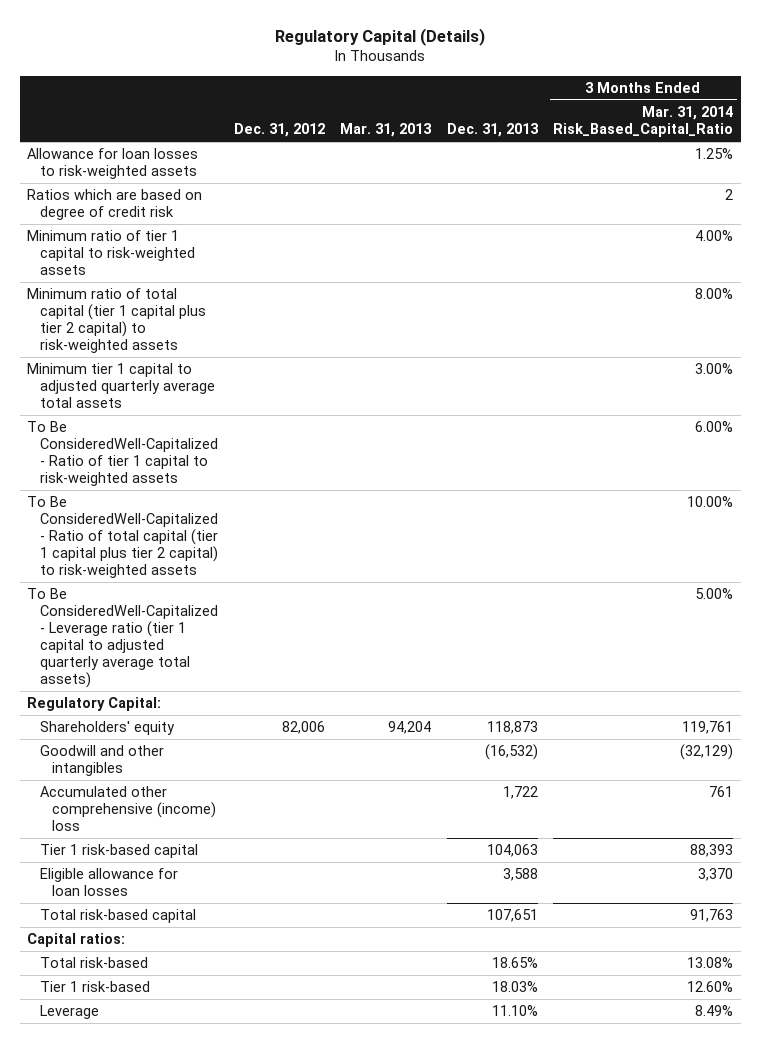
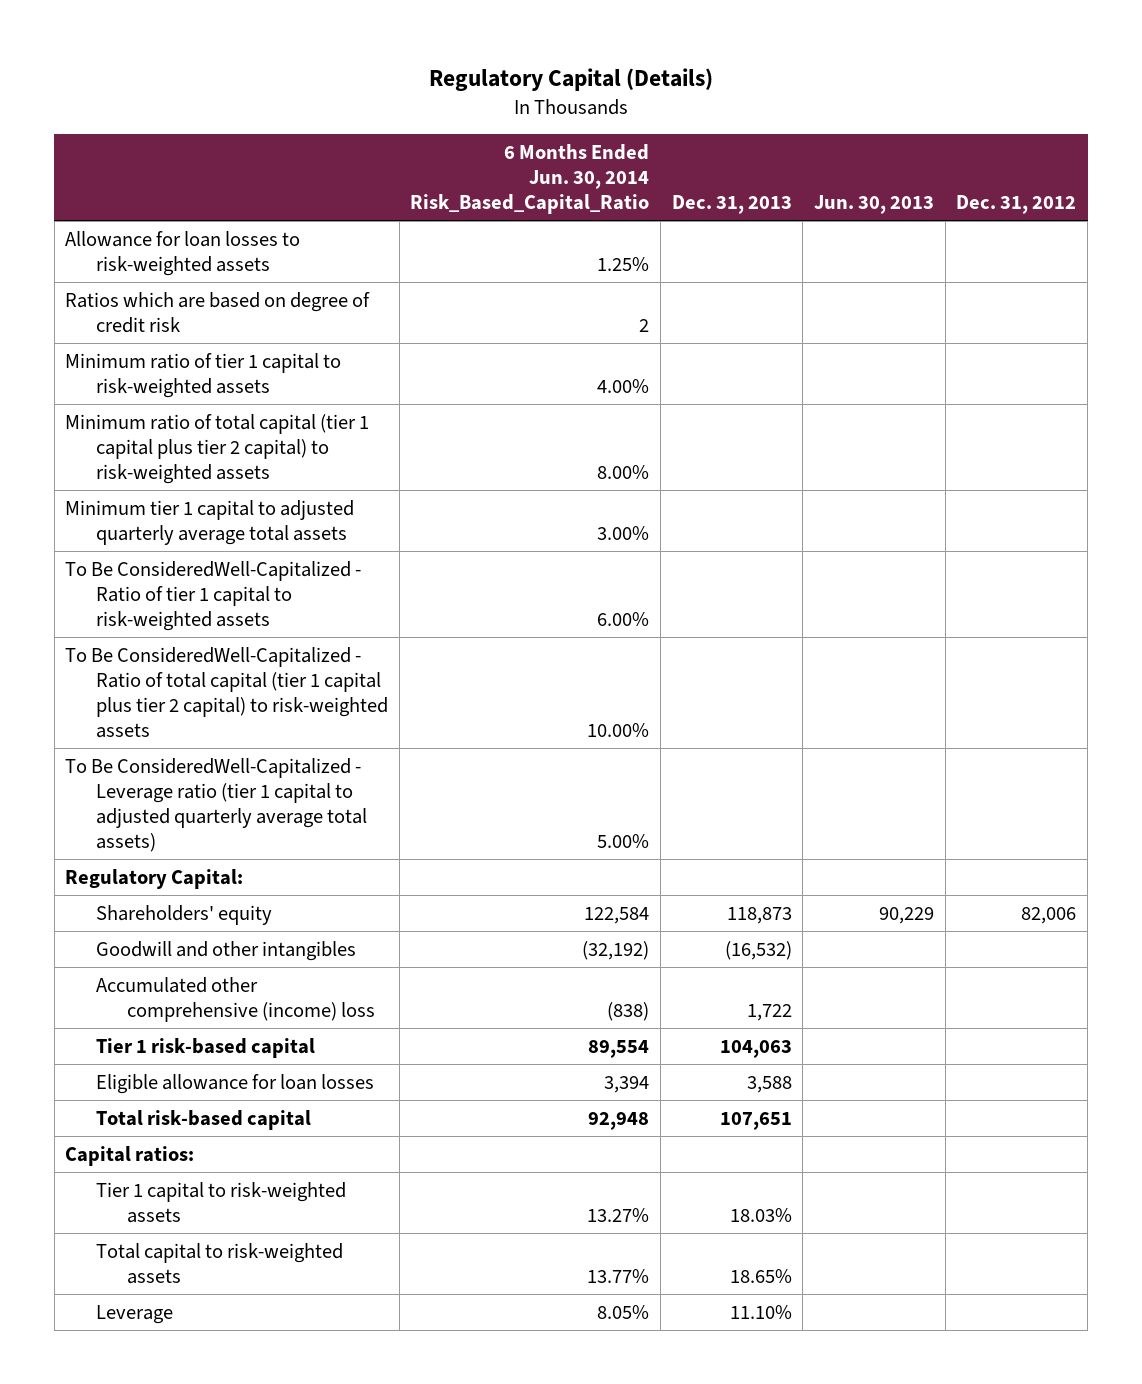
- | Dec. 31, 2012 | Mar. 31, 2013 | Dec. 31, 2013 | 3 Months Ended Mar. 31, 2014 Risk_Based_Capital_Ratio
+ | 6 Months Ended Jun. 30, 2014 Risk_Based_Capital_Ratio | Dec. 31, 2013 | Jun. 30, 2013 | Dec. 31, 2012
- Total risk-based | | | 18.65% | 13.08%
- Tier 1 risk-based | | | 18.03% | 12.60%
+ Tier 1 capital to risk-weighted assets | 13.27% | 18.03% | |
+ Total capital to risk-weighted assets | 13.77% | 18.65% | |

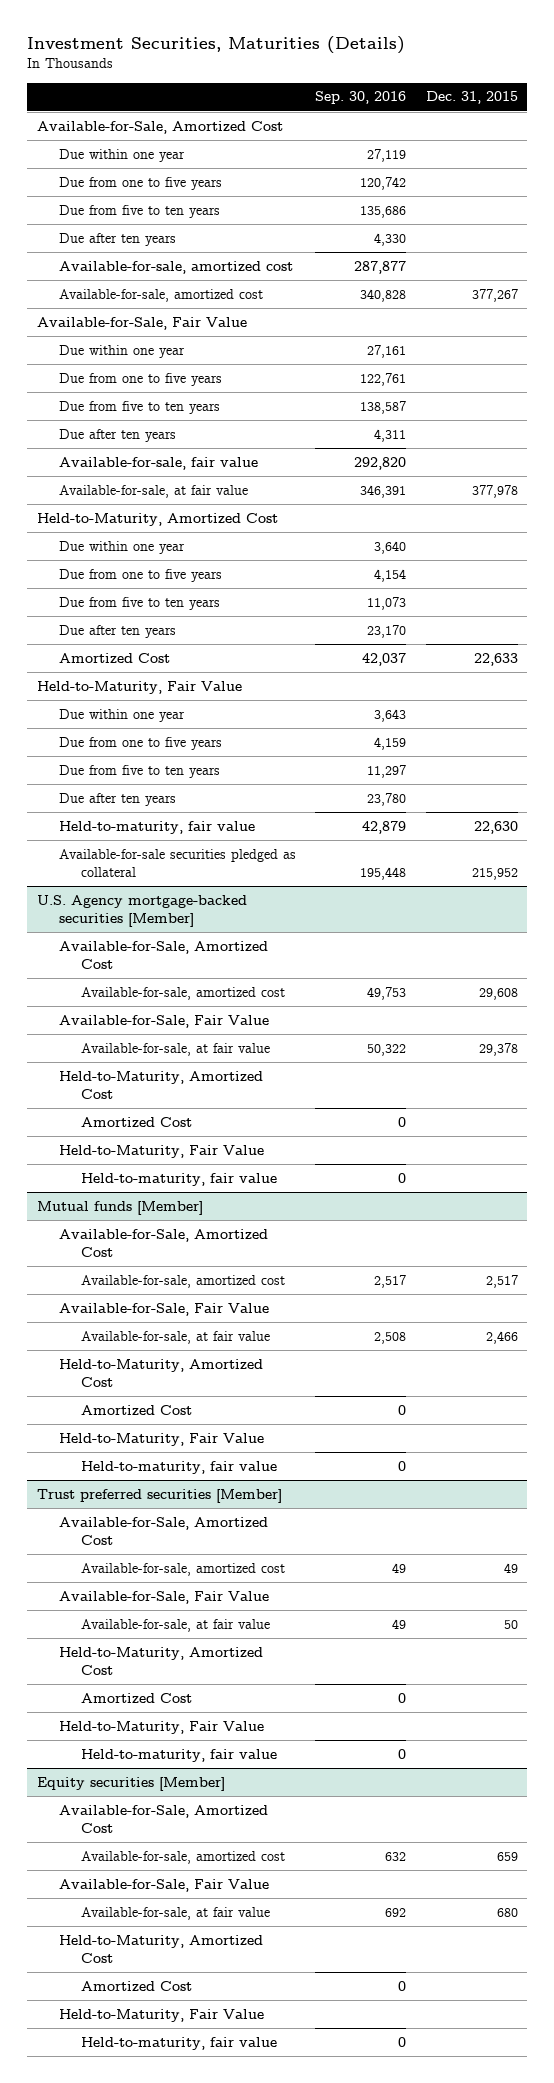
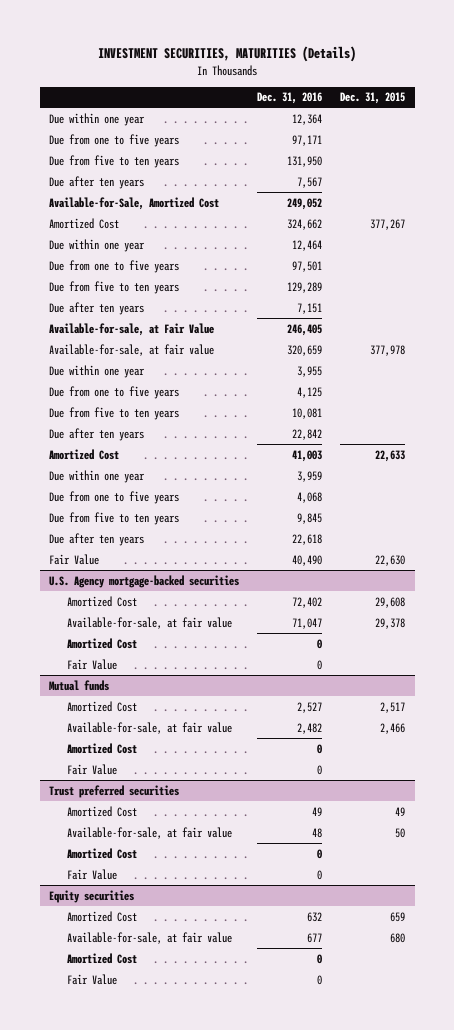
- Investment Securities, Maturities (Details)
+ INVESTMENT SECURITIES, MATURITIES (Details)
- | Sep. 30, 2016 | Dec. 31, 2015
+ | Dec. 31, 2016 | Dec. 31, 2015
- Available-for-sale, amortized cost | 287,877 |
- Available-for-sale, amortized cost | 340,828 | 377,267
- Available-for-Sale, Fair Value
moved down: Available-for-Sale, Amortized Cost | 249,052 |
+ Amortized Cost | 324,662 | 377,267
- Available-for-sale, fair value | 292,820 |
+ Available-for-sale, at Fair Value | 246,405 |
- Held-to-Maturity, Amortized Cost
- Held-to-Maturity, Fair Value
- Held-to-maturity, fair value | 42,879 | 22,630
- Available-for-sale securities pledged as collateral | 195,448 | 215,952
- U.S. Agency mortgage-backed securities [Member]
- Available-for-Sale, Amortized Cost
- Available-for-sale, amortized cost | 49,753 | 29,608
- Available-for-Sale, Fair Value
+ Fair Value | 40,490 | 22,630
+ U.S. Agency mortgage-backed securities
+ Amortized Cost | 72,402 | 29,608
- Held-to-Maturity, Amortized Cost
- Held-to-Maturity, Fair Value
- Held-to-maturity, fair value | 0 |
- Mutual funds [Member]
- Available-for-Sale, Amortized Cost
- Available-for-sale, amortized cost | 2,517 | 2,517
- Available-for-Sale, Fair Value
+ Fair Value | 0 |
+ Mutual funds
+ Amortized Cost | 2,527 | 2,517
- Held-to-Maturity, Amortized Cost
- Held-to-Maturity, Fair Value
- Held-to-maturity, fair value | 0 |
- Trust preferred securities [Member]
- Available-for-Sale, Amortized Cost
- Available-for-sale, amortized cost | 49 | 49
- Available-for-Sale, Fair Value
+ Fair Value | 0 |
+ Trust preferred securities
+ Amortized Cost | 49 | 49
- Held-to-Maturity, Amortized Cost
- Held-to-Maturity, Fair Value
- Held-to-maturity, fair value | 0 |
- Equity securities [Member]
- Available-for-Sale, Amortized Cost
- Available-for-sale, amortized cost | 632 | 659
- Available-for-Sale, Fair Value
+ Fair Value | 0 |
+ Equity securities
+ Amortized Cost | 632 | 659
- Held-to-Maturity, Amortized Cost
- Held-to-Maturity, Fair Value
- Held-to-maturity, fair value | 0 |
+ Fair Value | 0 |

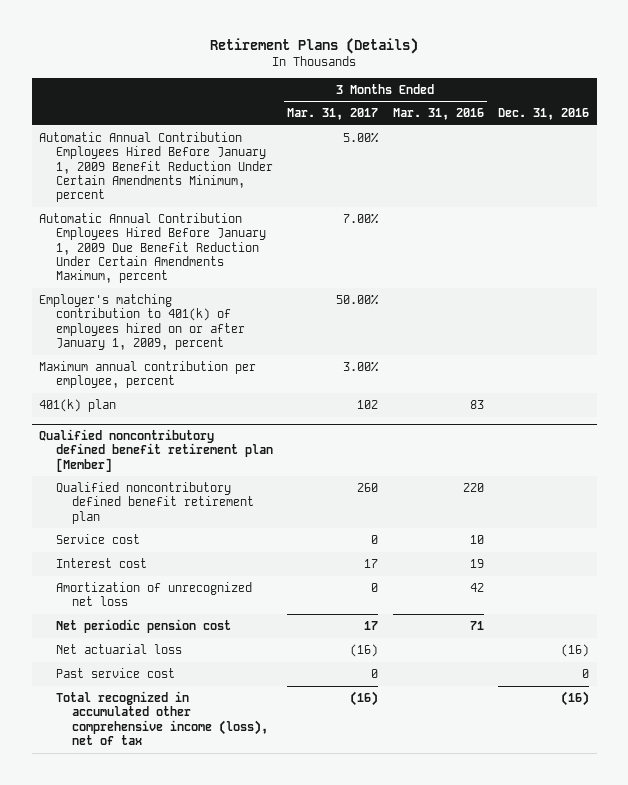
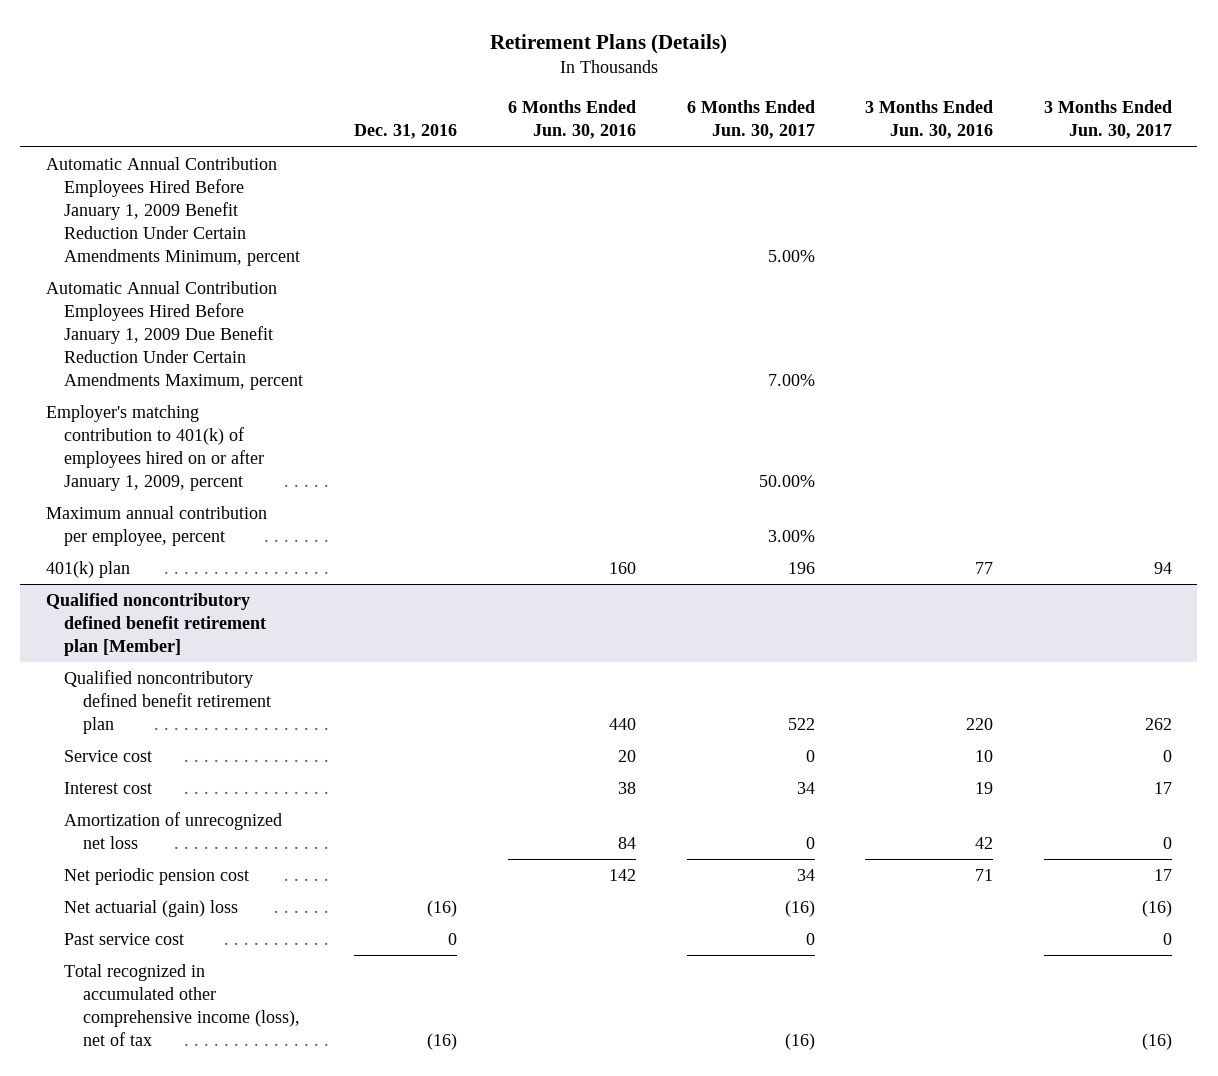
- | 3 Months Ended Mar. 31, 2017 | 3 Months Ended Mar. 31, 2016 | Dec. 31, 2016
+ | Dec. 31, 2016 | 6 Months Ended Jun. 30, 2016 | 6 Months Ended Jun. 30, 2017 | 3 Months Ended Jun. 30, 2016 | 3 Months Ended Jun. 30, 2017
@ Qualified noncontributory defined benefit retirement plan [Member]
- Net actuarial loss | (16) | | (16)
+ Net actuarial (gain) loss | (16) | | (16) | | (16)

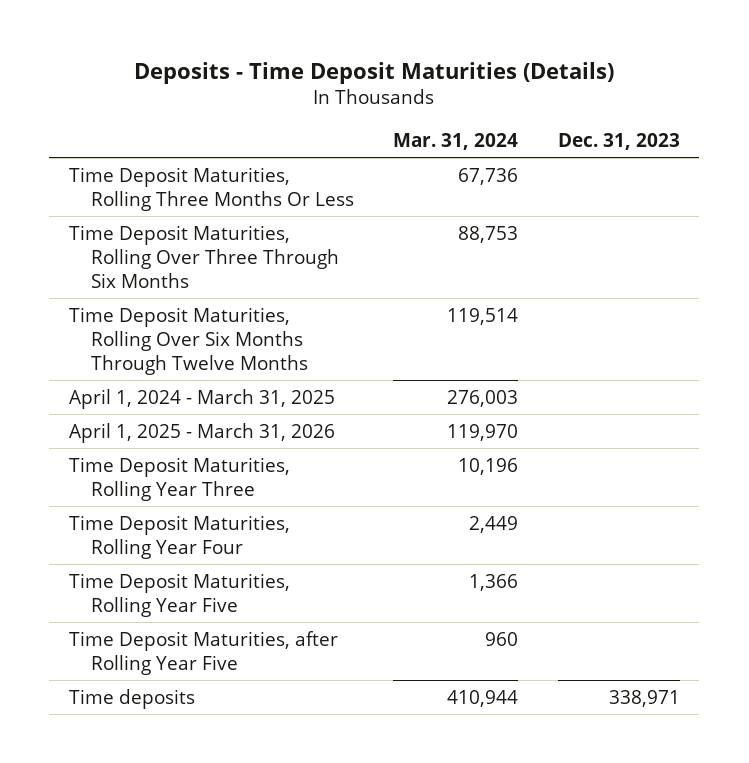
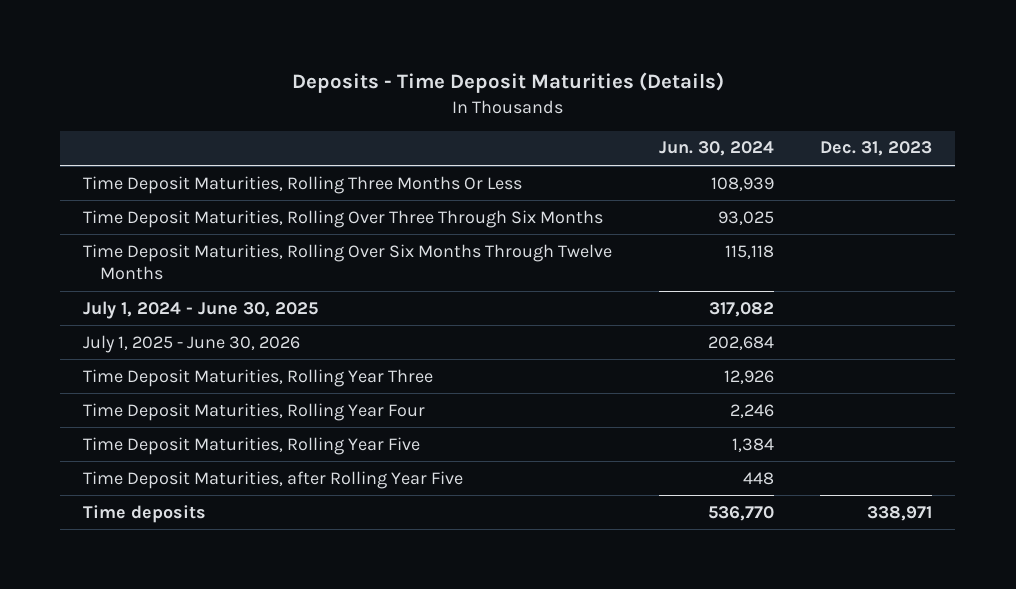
- | Mar. 31, 2024 | Dec. 31, 2023
+ | Jun. 30, 2024 | Dec. 31, 2023
- April 1, 2024 - March 31, 2025 | 276,003 |
- April 1, 2025 - March 31, 2026 | 119,970 |
+ July 1, 2024 - June 30, 2025 | 317,082 |
+ July 1, 2025 - June 30, 2026 | 202,684 |

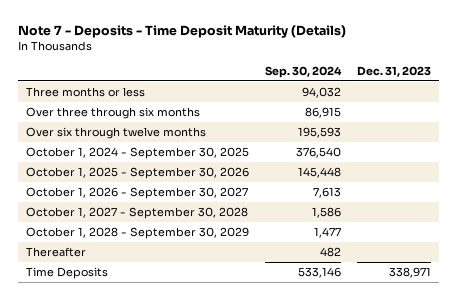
- Deposits - Time Deposit Maturities (Details)
+ Note 7 - Deposits - Time Deposit Maturity (Details)
- | Jun. 30, 2024 | Dec. 31, 2023
+ | Sep. 30, 2024 | Dec. 31, 2023
- Time Deposit Maturities, Rolling Three Months Or Less | 108,939 |
- Time Deposit Maturities, Rolling Over Three Through Six Months | 93,025 |
- Time Deposit Maturities, Rolling Over Six Months Through Twelve Months | 115,118 |
- July 1, 2024 - June 30, 2025 | 317,082 |
- July 1, 2025 - June 30, 2026 | 202,684 |
- Time Deposit Maturities, Rolling Year Three | 12,926 |
- Time Deposit Maturities, Rolling Year Four | 2,246 |
- Time Deposit Maturities, Rolling Year Five | 1,384 |
- Time Deposit Maturities, after Rolling Year Five | 448 |
- Time deposits | 536,770 | 338,971
+ Three months or less | 94,032 |
+ Over three through six months | 86,915 |
+ Over six through twelve months | 195,593 |
+ October 1, 2024 - September 30, 2025 | 376,540 |
+ October 1, 2025 - September 30, 2026 | 145,448 |
+ October 1, 2026 - September 30, 2027 | 7,613 |
+ October 1, 2027 - September 30, 2028 | 1,586 |
+ October 1, 2028 - September 30, 2029 | 1,477 |
+ Thereafter | 482 |
+ Time Deposits | 533,146 | 338,971

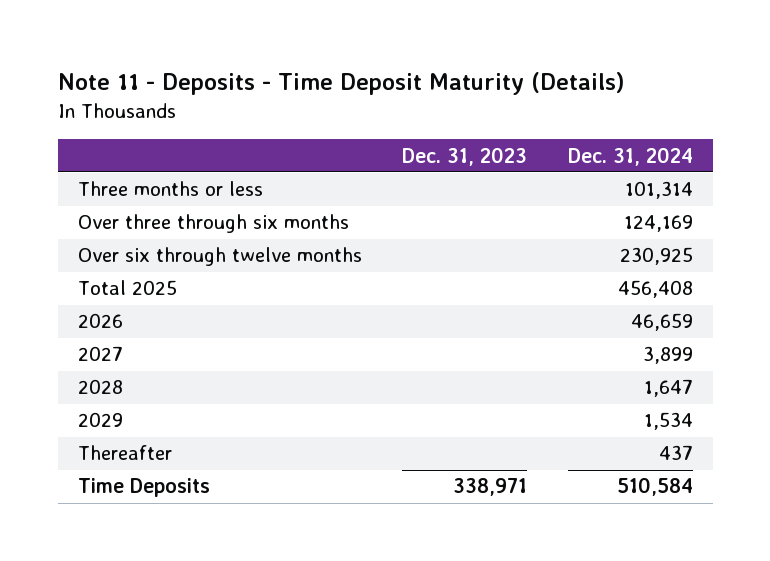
- Note 7 - Deposits - Time Deposit Maturity (Details)
+ Note 11 - Deposits - Time Deposit Maturity (Details)
- | Sep. 30, 2024 | Dec. 31, 2023
+ | Dec. 31, 2023 | Dec. 31, 2024
- October 1, 2024 - September 30, 2025 | 376,540 |
- October 1, 2025 - September 30, 2026 | 145,448 |
- October 1, 2026 - September 30, 2027 | 7,613 |
- October 1, 2027 - September 30, 2028 | 1,586 |
- October 1, 2028 - September 30, 2029 | 1,477 |
+ Total 2025 | | 456,408
+ 2026 | | 46,659
+ 2027 | | 3,899
+ 2028 | | 1,647
+ 2029 | | 1,534

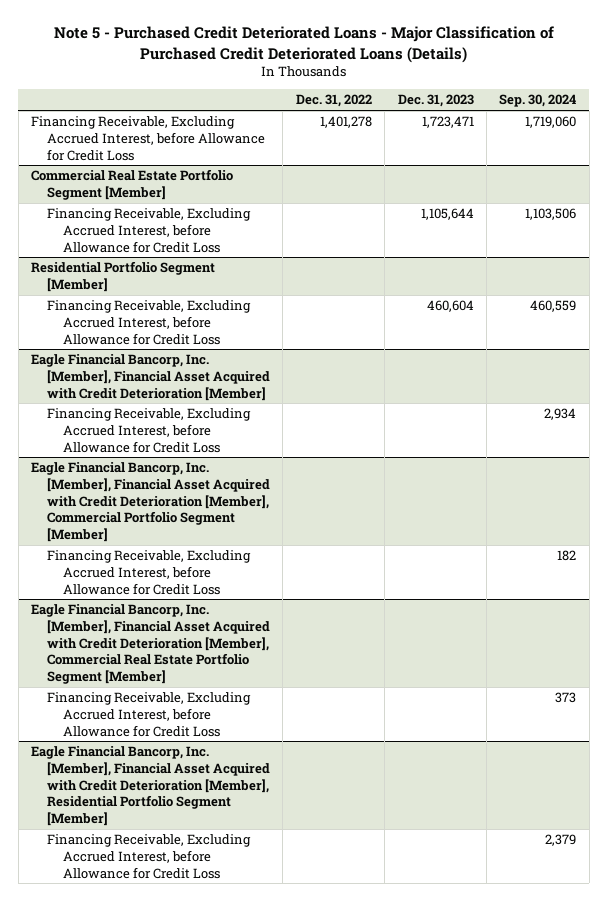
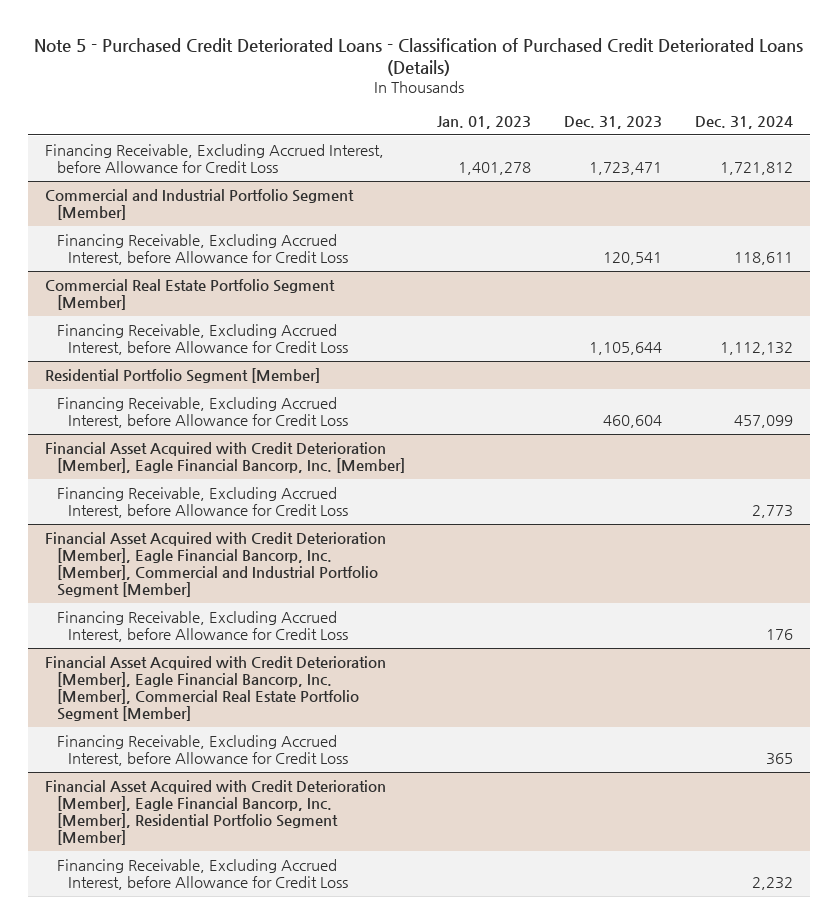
- Note 5 - Purchased Credit Deteriorated Loans - Major Classification of Purchased Credit Deteriorated Loans (Details)
+ Note 5 - Purchased Credit Deteriorated Loans - Classification of Purchased Credit Deteriorated Loans (Details)
- | Dec. 31, 2022 | Dec. 31, 2023 | Sep. 30, 2024
+ | Jan. 01, 2023 | Dec. 31, 2023 | Dec. 31, 2024
+ Commercial and Industrial Portfolio Segment [Member]
+ Financing Receivable, Excluding Accrued Interest, before Allowance for Credit Loss | | 120,541 | 118,611
- Eagle Financial Bancorp, Inc. [Member], Financial Asset Acquired with Credit Deterioration [Member]
+ Financial Asset Acquired with Credit Deterioration [Member], Eagle Financial Bancorp, Inc. [Member]
- Eagle Financial Bancorp, Inc. [Member], Financial Asset Acquired with Credit Deterioration [Member], Commercial Portfolio Segment [Member]
+ Financial Asset Acquired with Credit Deterioration [Member], Eagle Financial Bancorp, Inc. [Member], Commercial and Industrial Portfolio Segment [Member]
- Eagle Financial Bancorp, Inc. [Member], Financial Asset Acquired with Credit Deterioration [Member], Commercial Real Estate Portfolio Segment [Member]
+ Financial Asset Acquired with Credit Deterioration [Member], Eagle Financial Bancorp, Inc. [Member], Commercial Real Estate Portfolio Segment [Member]
- Eagle Financial Bancorp, Inc. [Member], Financial Asset Acquired with Credit Deterioration [Member], Residential Portfolio Segment [Member]
+ Financial Asset Acquired with Credit Deterioration [Member], Eagle Financial Bancorp, Inc. [Member], Residential Portfolio Segment [Member]

